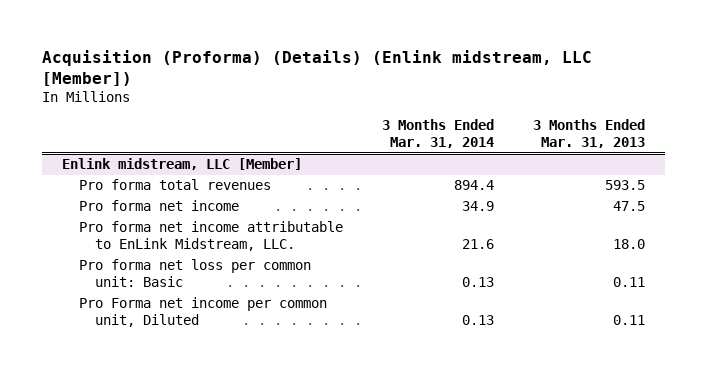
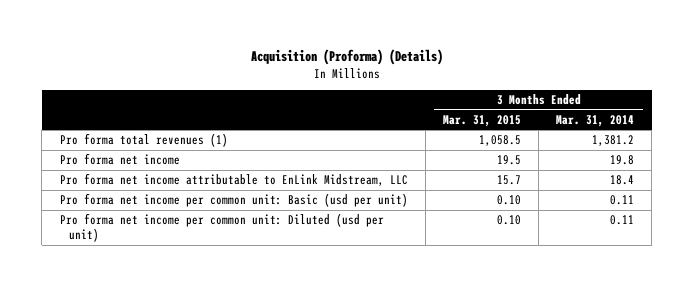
- Acquisition (Proforma) (Details) (Enlink midstream, LLC [Member])
+ Acquisition (Proforma) (Details)
- | 3 Months Ended Mar. 31, 2014 | 3 Months Ended Mar. 31, 2013
+ | 3 Months Ended Mar. 31, 2015 | 3 Months Ended Mar. 31, 2014
- Enlink midstream, LLC [Member]
- Pro forma total revenues | 894.4 | 593.5
- Pro forma net income | 34.9 | 47.5
- Pro forma net income attributable to EnLink Midstream, LLC. | 21.6 | 18.0
- Pro forma net loss per common unit: Basic | 0.13 | 0.11
- Pro Forma net income per common unit, Diluted | 0.13 | 0.11
+ Pro forma total revenues (1) | 1,058.5 | 1,381.2
+ Pro forma net income | 19.5 | 19.8
+ Pro forma net income attributable to EnLink Midstream, LLC | 15.7 | 18.4
+ Pro forma net income per common unit: Basic (usd per unit) | 0.10 | 0.11
+ Pro forma net income per common unit: Diluted (usd per unit) | 0.10 | 0.11

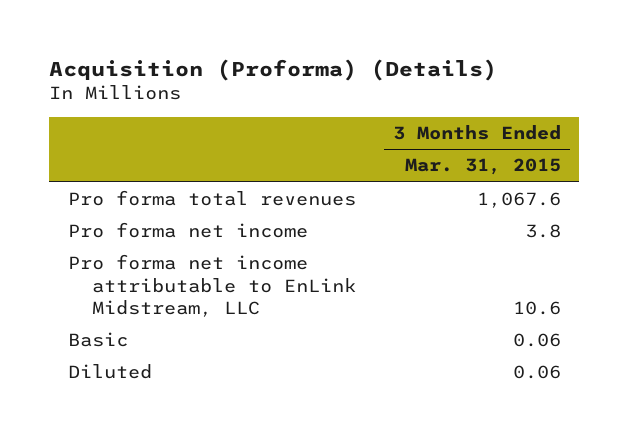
- | 3 Months Ended Mar. 31, 2015 | 3 Months Ended Mar. 31, 2014
+ | 3 Months Ended Mar. 31, 2015
- Pro forma total revenues (1) | 1,058.5 | 1,381.2
- Pro forma net income | 19.5 | 19.8
- Pro forma net income attributable to EnLink Midstream, LLC | 15.7 | 18.4
- Pro forma net income per common unit: Basic (usd per unit) | 0.10 | 0.11
- Pro forma net income per common unit: Diluted (usd per unit) | 0.10 | 0.11
+ Pro forma total revenues | 1,067.6
+ Pro forma net income | 3.8
+ Pro forma net income attributable to EnLink Midstream, LLC | 10.6
+ Basic | 0.06
+ Diluted | 0.06

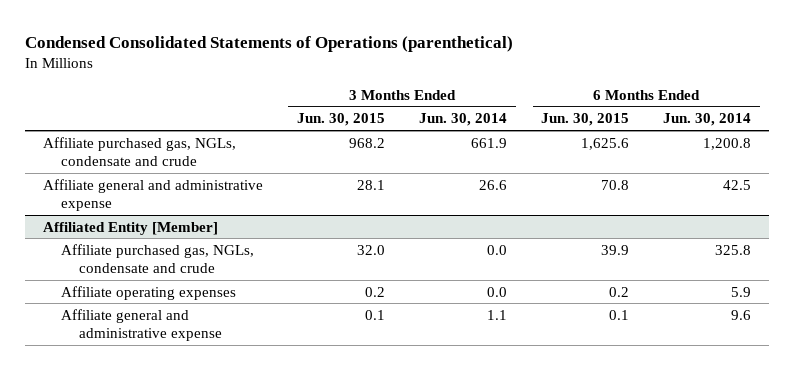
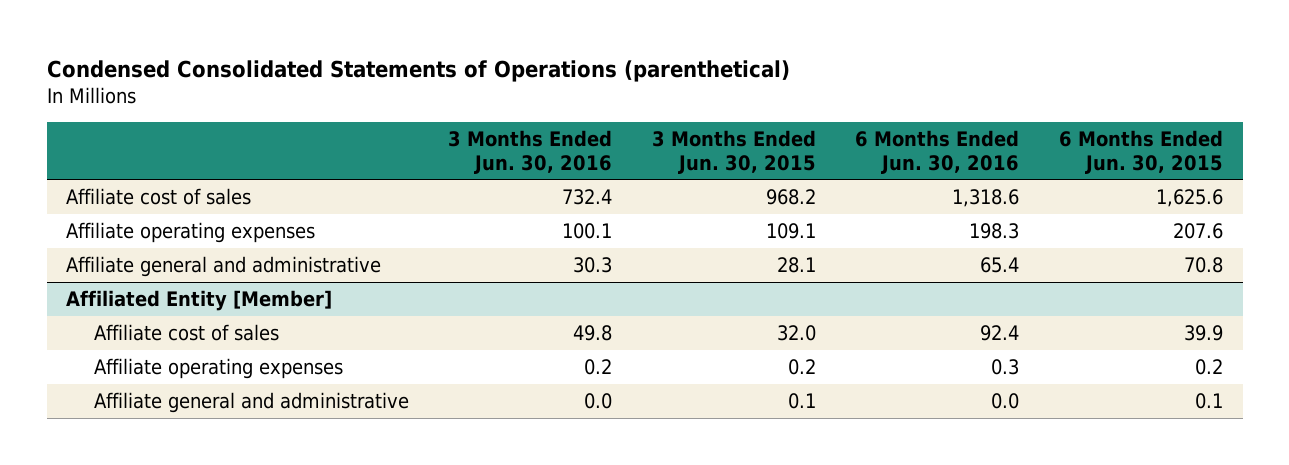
- | 3 Months Ended Jun. 30, 2015 | 3 Months Ended Jun. 30, 2014 | 6 Months Ended Jun. 30, 2015 | 6 Months Ended Jun. 30, 2014
+ | 3 Months Ended Jun. 30, 2016 | 3 Months Ended Jun. 30, 2015 | 6 Months Ended Jun. 30, 2016 | 6 Months Ended Jun. 30, 2015
- Affiliate purchased gas, NGLs, condensate and crude | 968.2 | 661.9 | 1,625.6 | 1,200.8
- Affiliate general and administrative expense | 28.1 | 26.6 | 70.8 | 42.5
+ Affiliate cost of sales | 732.4 | 968.2 | 1,318.6 | 1,625.6
+ Affiliate operating expenses | 100.1 | 109.1 | 198.3 | 207.6
+ Affiliate general and administrative | 30.3 | 28.1 | 65.4 | 70.8
@ Affiliated Entity [Member]
- Affiliate purchased gas, NGLs, condensate and crude | 32.0 | 0.0 | 39.9 | 325.8
+ Affiliate cost of sales | 49.8 | 32.0 | 92.4 | 39.9
- Affiliate general and administrative expense | 0.1 | 1.1 | 0.1 | 9.6
+ Affiliate general and administrative | 0.0 | 0.1 | 0.0 | 0.1

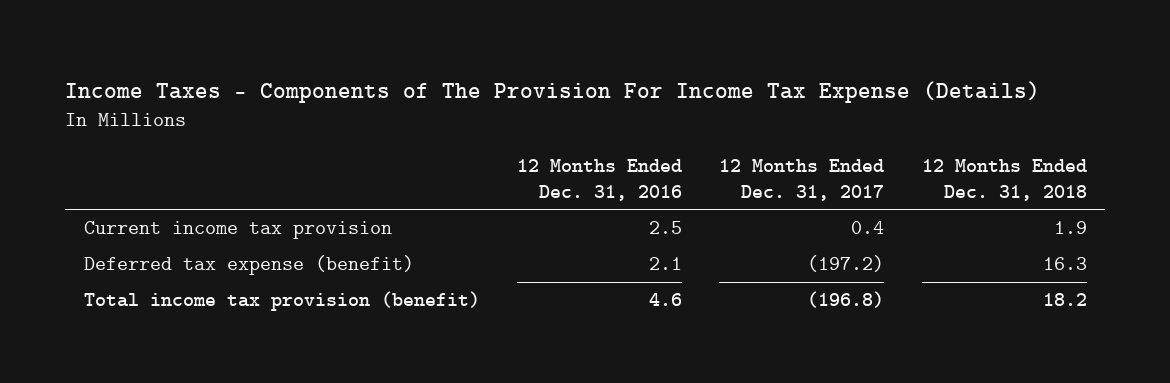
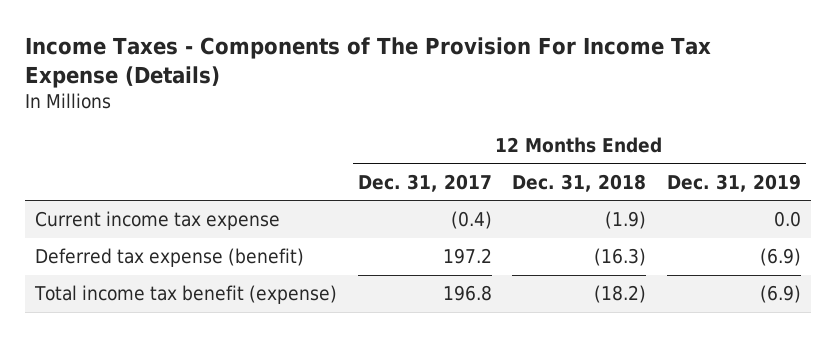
- | 12 Months Ended Dec. 31, 2016 | 12 Months Ended Dec. 31, 2017 | 12 Months Ended Dec. 31, 2018
+ | 12 Months Ended Dec. 31, 2017 | 12 Months Ended Dec. 31, 2018 | 12 Months Ended Dec. 31, 2019
- Current income tax provision | 2.5 | 0.4 | 1.9
- Deferred tax expense (benefit) | 2.1 | (197.2) | 16.3
- Total income tax provision (benefit) | 4.6 | (196.8) | 18.2
+ Current income tax expense | (0.4) | (1.9) | 0.0
+ Deferred tax expense (benefit) | 197.2 | (16.3) | (6.9)
+ Total income tax benefit (expense) | 196.8 | (18.2) | (6.9)

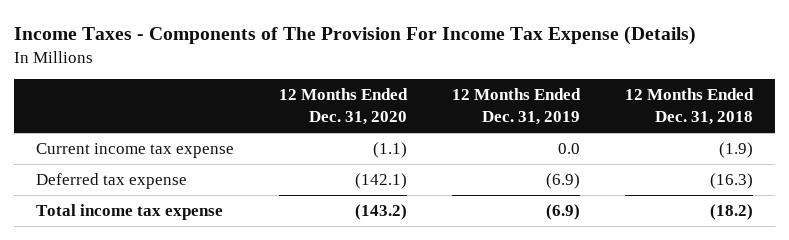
- | 12 Months Ended Dec. 31, 2017 | 12 Months Ended Dec. 31, 2018 | 12 Months Ended Dec. 31, 2019
+ | 12 Months Ended Dec. 31, 2020 | 12 Months Ended Dec. 31, 2019 | 12 Months Ended Dec. 31, 2018
- Deferred tax expense (benefit) | 197.2 | (16.3) | (6.9)
- Total income tax benefit (expense) | 196.8 | (18.2) | (6.9)
+ Deferred tax expense | (142.1) | (6.9) | (16.3)
+ Total income tax expense | (143.2) | (6.9) | (18.2)

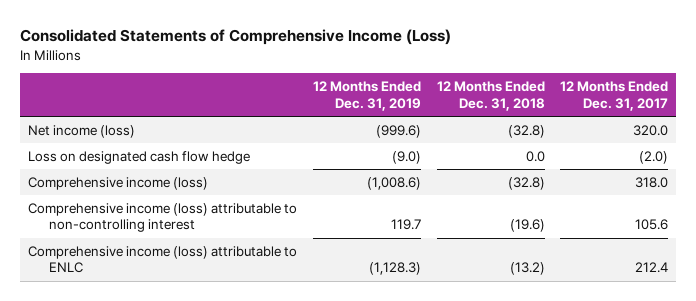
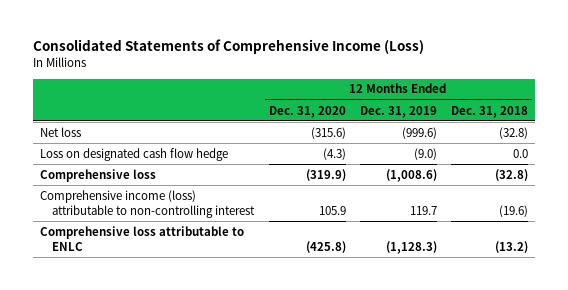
- | 12 Months Ended Dec. 31, 2019 | 12 Months Ended Dec. 31, 2018 | 12 Months Ended Dec. 31, 2017
+ | 12 Months Ended Dec. 31, 2020 | 12 Months Ended Dec. 31, 2019 | 12 Months Ended Dec. 31, 2018
- Net income (loss) | (999.6) | (32.8) | 320.0
+ Net loss | (315.6) | (999.6) | (32.8)
- Comprehensive income (loss) | (1,008.6) | (32.8) | 318.0
+ Comprehensive loss | (319.9) | (1,008.6) | (32.8)
- Comprehensive income (loss) attributable to ENLC | (1,128.3) | (13.2) | 212.4
+ Comprehensive loss attributable to ENLC | (425.8) | (1,128.3) | (13.2)

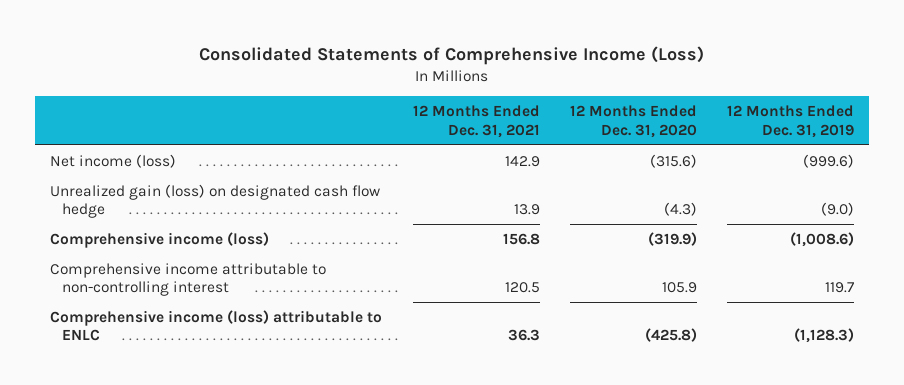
- | 12 Months Ended Dec. 31, 2020 | 12 Months Ended Dec. 31, 2019 | 12 Months Ended Dec. 31, 2018
+ | 12 Months Ended Dec. 31, 2021 | 12 Months Ended Dec. 31, 2020 | 12 Months Ended Dec. 31, 2019
- Net loss | (315.6) | (999.6) | (32.8)
- Loss on designated cash flow hedge | (4.3) | (9.0) | 0.0
- Comprehensive loss | (319.9) | (1,008.6) | (32.8)
- Comprehensive income (loss) attributable to non-controlling interest | 105.9 | 119.7 | (19.6)
- Comprehensive loss attributable to ENLC | (425.8) | (1,128.3) | (13.2)
+ Net income (loss) | 142.9 | (315.6) | (999.6)
+ Unrealized gain (loss) on designated cash flow hedge | 13.9 | (4.3) | (9.0)
+ Comprehensive income (loss) | 156.8 | (319.9) | (1,008.6)
+ Comprehensive income attributable to non-controlling interest | 120.5 | 105.9 | 119.7
+ Comprehensive income (loss) attributable to ENLC | 36.3 | (425.8) | (1,128.3)

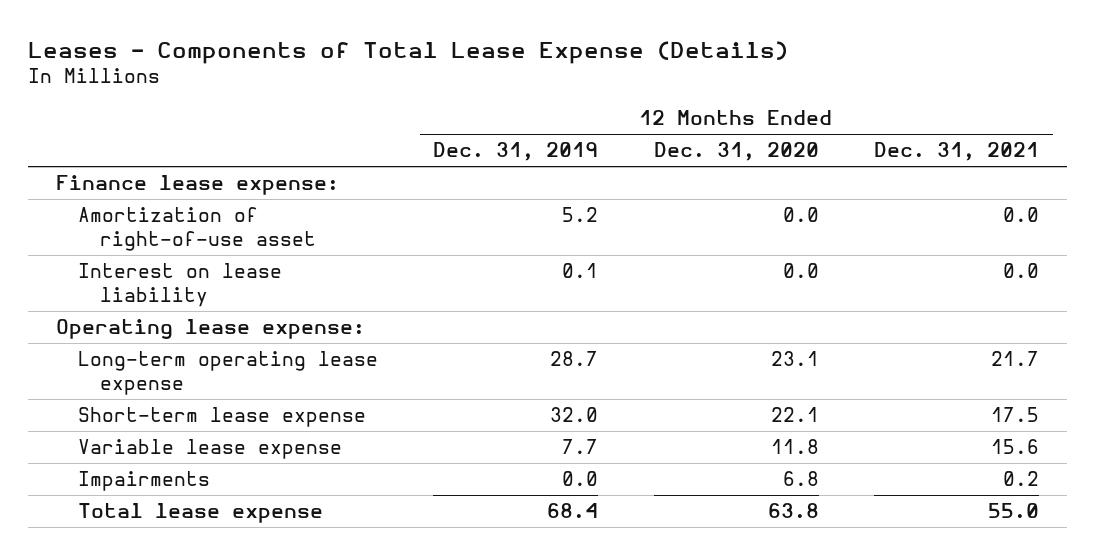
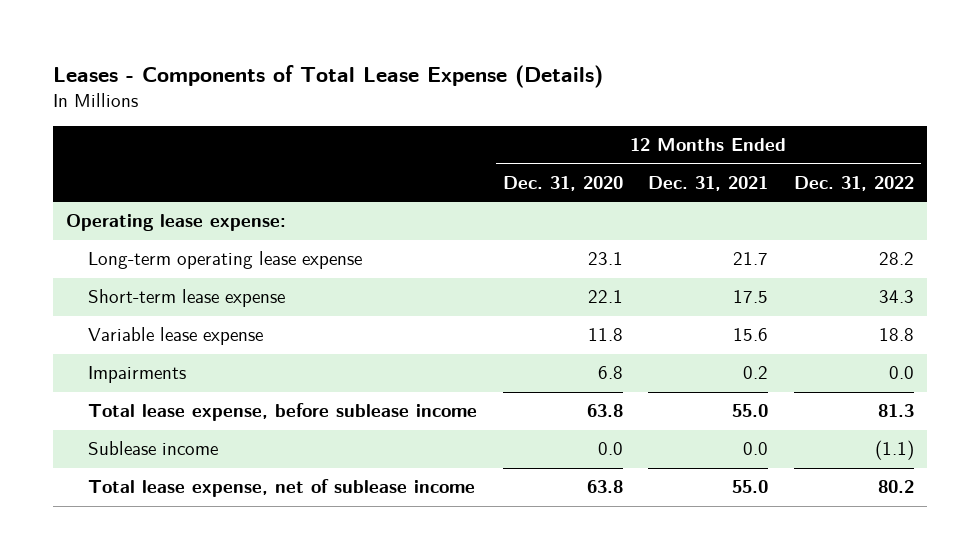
- | 12 Months Ended Dec. 31, 2019 | 12 Months Ended Dec. 31, 2020 | 12 Months Ended Dec. 31, 2021
+ | 12 Months Ended Dec. 31, 2020 | 12 Months Ended Dec. 31, 2021 | 12 Months Ended Dec. 31, 2022
- Finance lease expense:
- Amortization of right-of-use asset | 5.2 | 0.0 | 0.0
- Interest on lease liability | 0.1 | 0.0 | 0.0
- Total lease expense | 68.4 | 63.8 | 55.0
+ Total lease expense, before sublease income | 63.8 | 55.0 | 81.3
+ Sublease income | 0.0 | 0.0 | (1.1)
+ Total lease expense, net of sublease income | 63.8 | 55.0 | 80.2

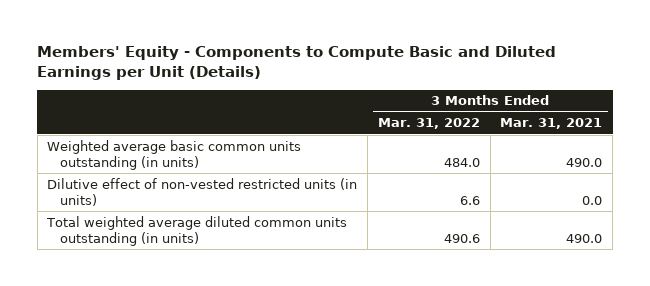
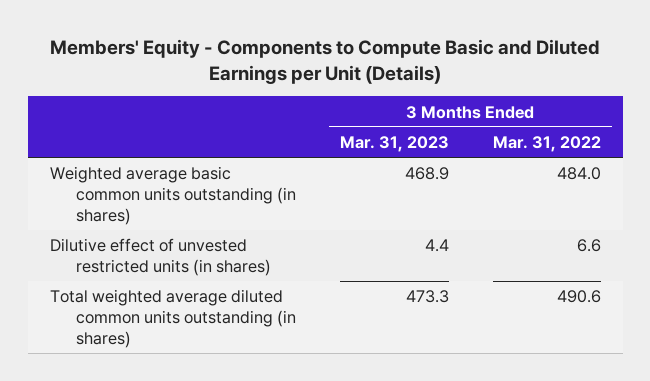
- | 3 Months Ended Mar. 31, 2022 | 3 Months Ended Mar. 31, 2021
+ | 3 Months Ended Mar. 31, 2023 | 3 Months Ended Mar. 31, 2022
- Weighted average basic common units outstanding (in units) | 484.0 | 490.0
- Dilutive effect of non-vested restricted units (in units) | 6.6 | 0.0
- Total weighted average diluted common units outstanding (in units) | 490.6 | 490.0
+ Weighted average basic common units outstanding (in shares) | 468.9 | 484.0
+ Dilutive effect of unvested restricted units (in shares) | 4.4 | 6.6
+ Total weighted average diluted common units outstanding (in shares) | 473.3 | 490.6

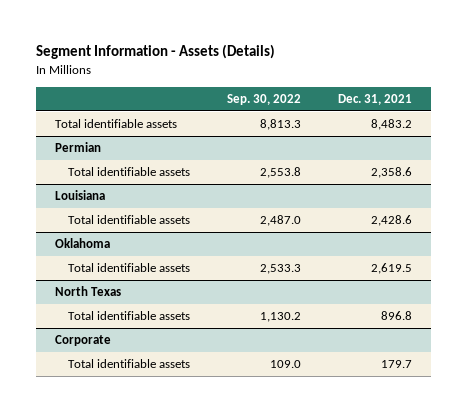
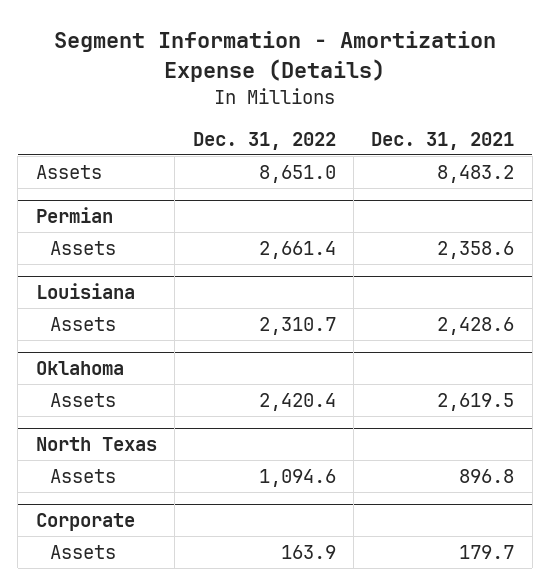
- Segment Information - Assets (Details)
+ Segment Information - Amortization Expense (Details)
- | Sep. 30, 2022 | Dec. 31, 2021
+ | Dec. 31, 2022 | Dec. 31, 2021
- Total identifiable assets | 8,813.3 | 8,483.2
+ Assets | 8,651.0 | 8,483.2
@ Permian
- Total identifiable assets | 2,553.8 | 2,358.6
+ Assets | 2,661.4 | 2,358.6
@ Louisiana
- Total identifiable assets | 2,487.0 | 2,428.6
+ Assets | 2,310.7 | 2,428.6
@ Oklahoma
- Total identifiable assets | 2,533.3 | 2,619.5
+ Assets | 2,420.4 | 2,619.5
@ North Texas
- Total identifiable assets | 1,130.2 | 896.8
+ Assets | 1,094.6 | 896.8
@ Corporate
- Total identifiable assets | 109.0 | 179.7
+ Assets | 163.9 | 179.7

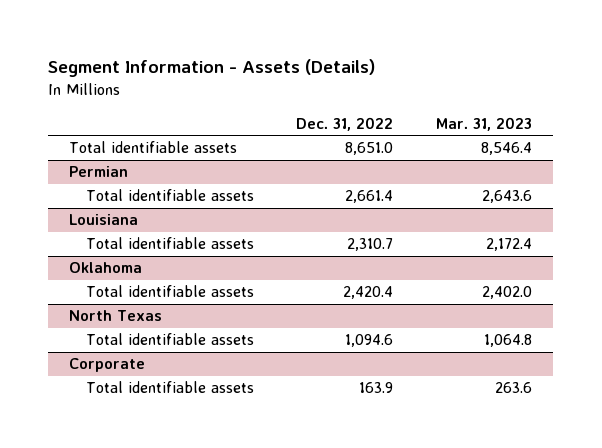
- Segment Information - Amortization Expense (Details)
+ Segment Information - Assets (Details)
- | Dec. 31, 2022 | Dec. 31, 2021
+ | Dec. 31, 2022 | Mar. 31, 2023
- Assets | 8,651.0 | 8,483.2
+ Total identifiable assets | 8,651.0 | 8,546.4
@ Permian
- Assets | 2,661.4 | 2,358.6
+ Total identifiable assets | 2,661.4 | 2,643.6
@ Louisiana
- Assets | 2,310.7 | 2,428.6
+ Total identifiable assets | 2,310.7 | 2,172.4
@ Oklahoma
- Assets | 2,420.4 | 2,619.5
+ Total identifiable assets | 2,420.4 | 2,402.0
@ North Texas
- Assets | 1,094.6 | 896.8
+ Total identifiable assets | 1,094.6 | 1,064.8
@ Corporate
- Assets | 163.9 | 179.7
+ Total identifiable assets | 163.9 | 263.6

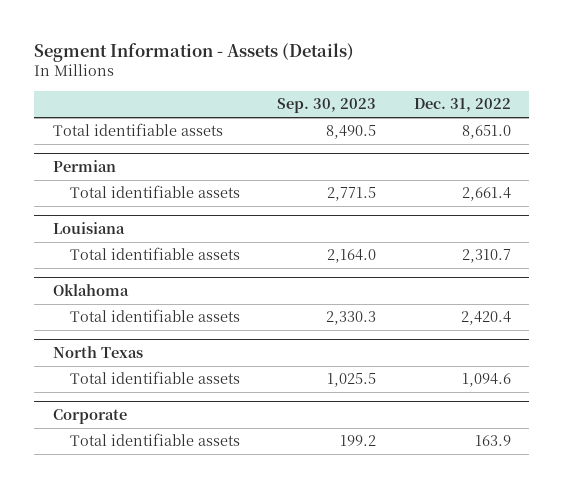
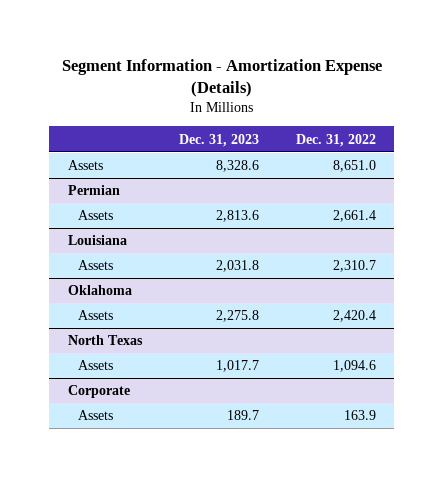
- Segment Information - Assets (Details)
+ Segment Information - Amortization Expense (Details)
- | Sep. 30, 2023 | Dec. 31, 2022
+ | Dec. 31, 2023 | Dec. 31, 2022
- Total identifiable assets | 8,490.5 | 8,651.0
+ Assets | 8,328.6 | 8,651.0
@ Permian
- Total identifiable assets | 2,771.5 | 2,661.4
+ Assets | 2,813.6 | 2,661.4
@ Louisiana
- Total identifiable assets | 2,164.0 | 2,310.7
+ Assets | 2,031.8 | 2,310.7
@ Oklahoma
- Total identifiable assets | 2,330.3 | 2,420.4
+ Assets | 2,275.8 | 2,420.4
@ North Texas
- Total identifiable assets | 1,025.5 | 1,094.6
+ Assets | 1,017.7 | 1,094.6
@ Corporate
- Total identifiable assets | 199.2 | 163.9
+ Assets | 189.7 | 163.9

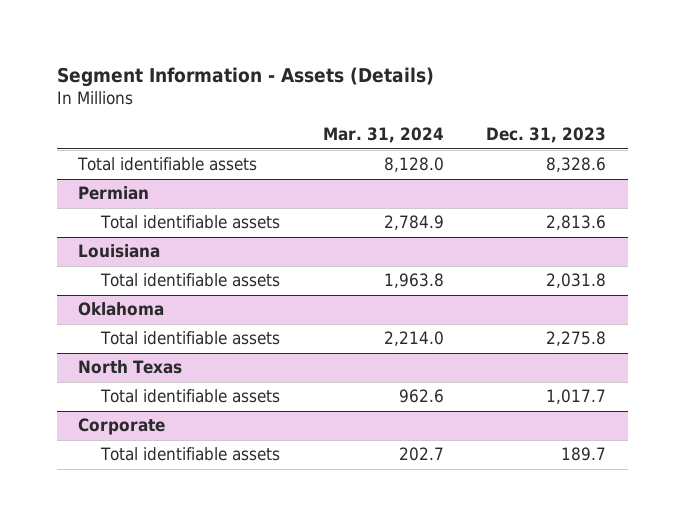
- Segment Information - Amortization Expense (Details)
+ Segment Information - Assets (Details)
- | Dec. 31, 2023 | Dec. 31, 2022
+ | Mar. 31, 2024 | Dec. 31, 2023
- Assets | 8,328.6 | 8,651.0
+ Total identifiable assets | 8,128.0 | 8,328.6
@ Permian
- Assets | 2,813.6 | 2,661.4
+ Total identifiable assets | 2,784.9 | 2,813.6
@ Louisiana
- Assets | 2,031.8 | 2,310.7
+ Total identifiable assets | 1,963.8 | 2,031.8
@ Oklahoma
- Assets | 2,275.8 | 2,420.4
+ Total identifiable assets | 2,214.0 | 2,275.8
@ North Texas
- Assets | 1,017.7 | 1,094.6
+ Total identifiable assets | 962.6 | 1,017.7
@ Corporate
- Assets | 189.7 | 163.9
+ Total identifiable assets | 202.7 | 189.7

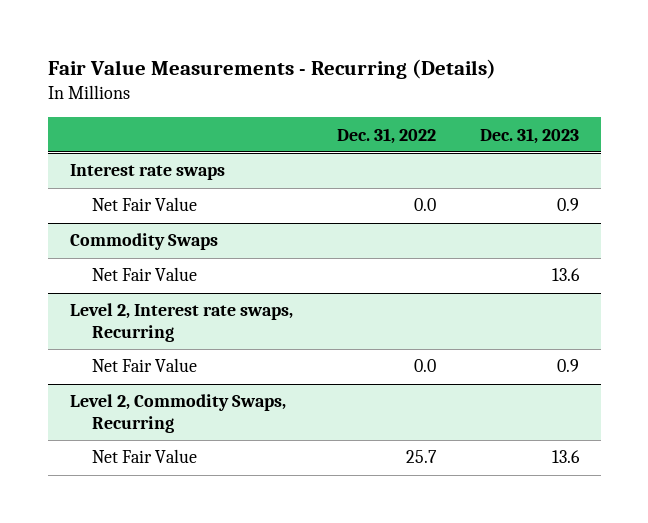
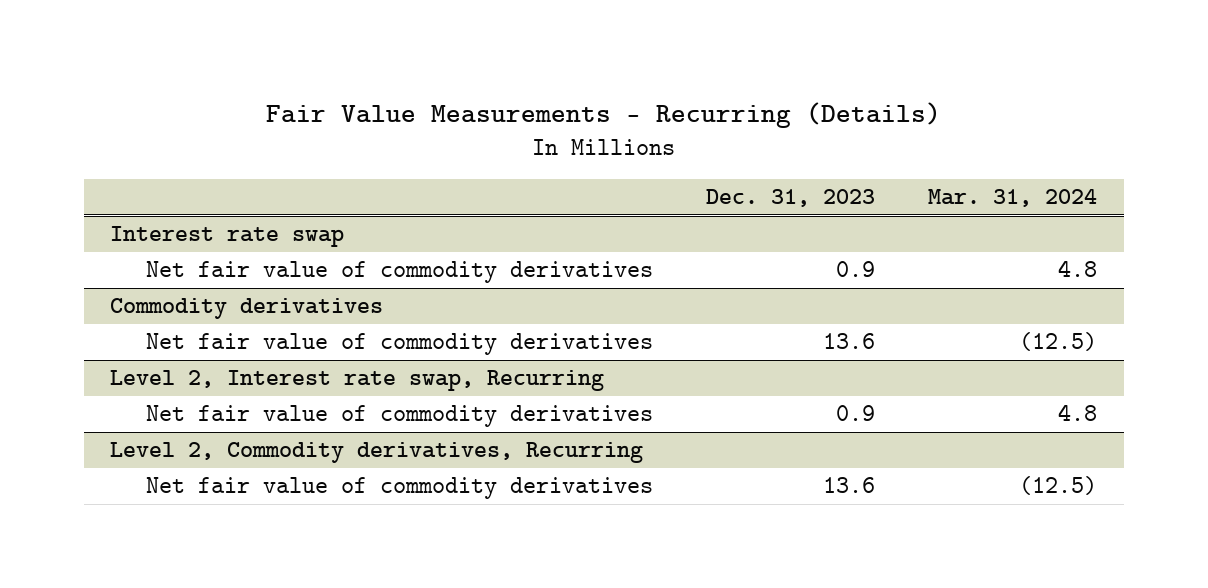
- | Dec. 31, 2022 | Dec. 31, 2023
+ | Dec. 31, 2023 | Mar. 31, 2024
- Interest rate swaps
- Net Fair Value | 0.0 | 0.9
- Commodity Swaps
- Net Fair Value | | 13.6
- Level 2, Interest rate swaps, Recurring
- Net Fair Value | 0.0 | 0.9
- Level 2, Commodity Swaps, Recurring
- Net Fair Value | 25.7 | 13.6
+ Interest rate swap
+ Net fair value of commodity derivatives | 0.9 | 4.8
+ Commodity derivatives
+ Net fair value of commodity derivatives | 13.6 | (12.5)
+ Level 2, Interest rate swap, Recurring
+ Net fair value of commodity derivatives | 0.9 | 4.8
+ Level 2, Commodity derivatives, Recurring
+ Net fair value of commodity derivatives | 13.6 | (12.5)

